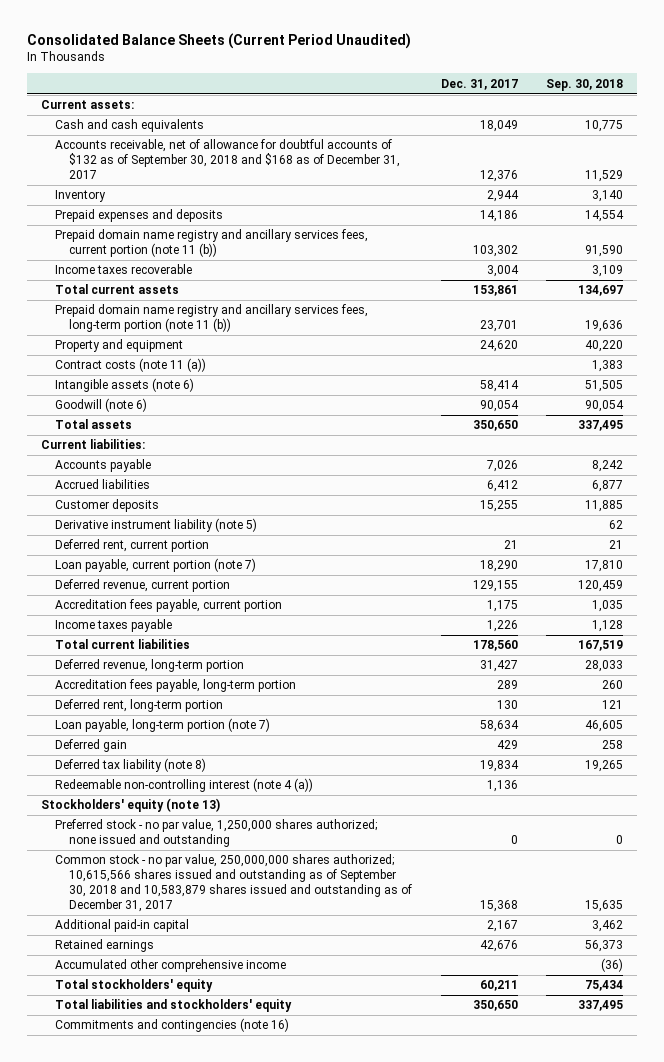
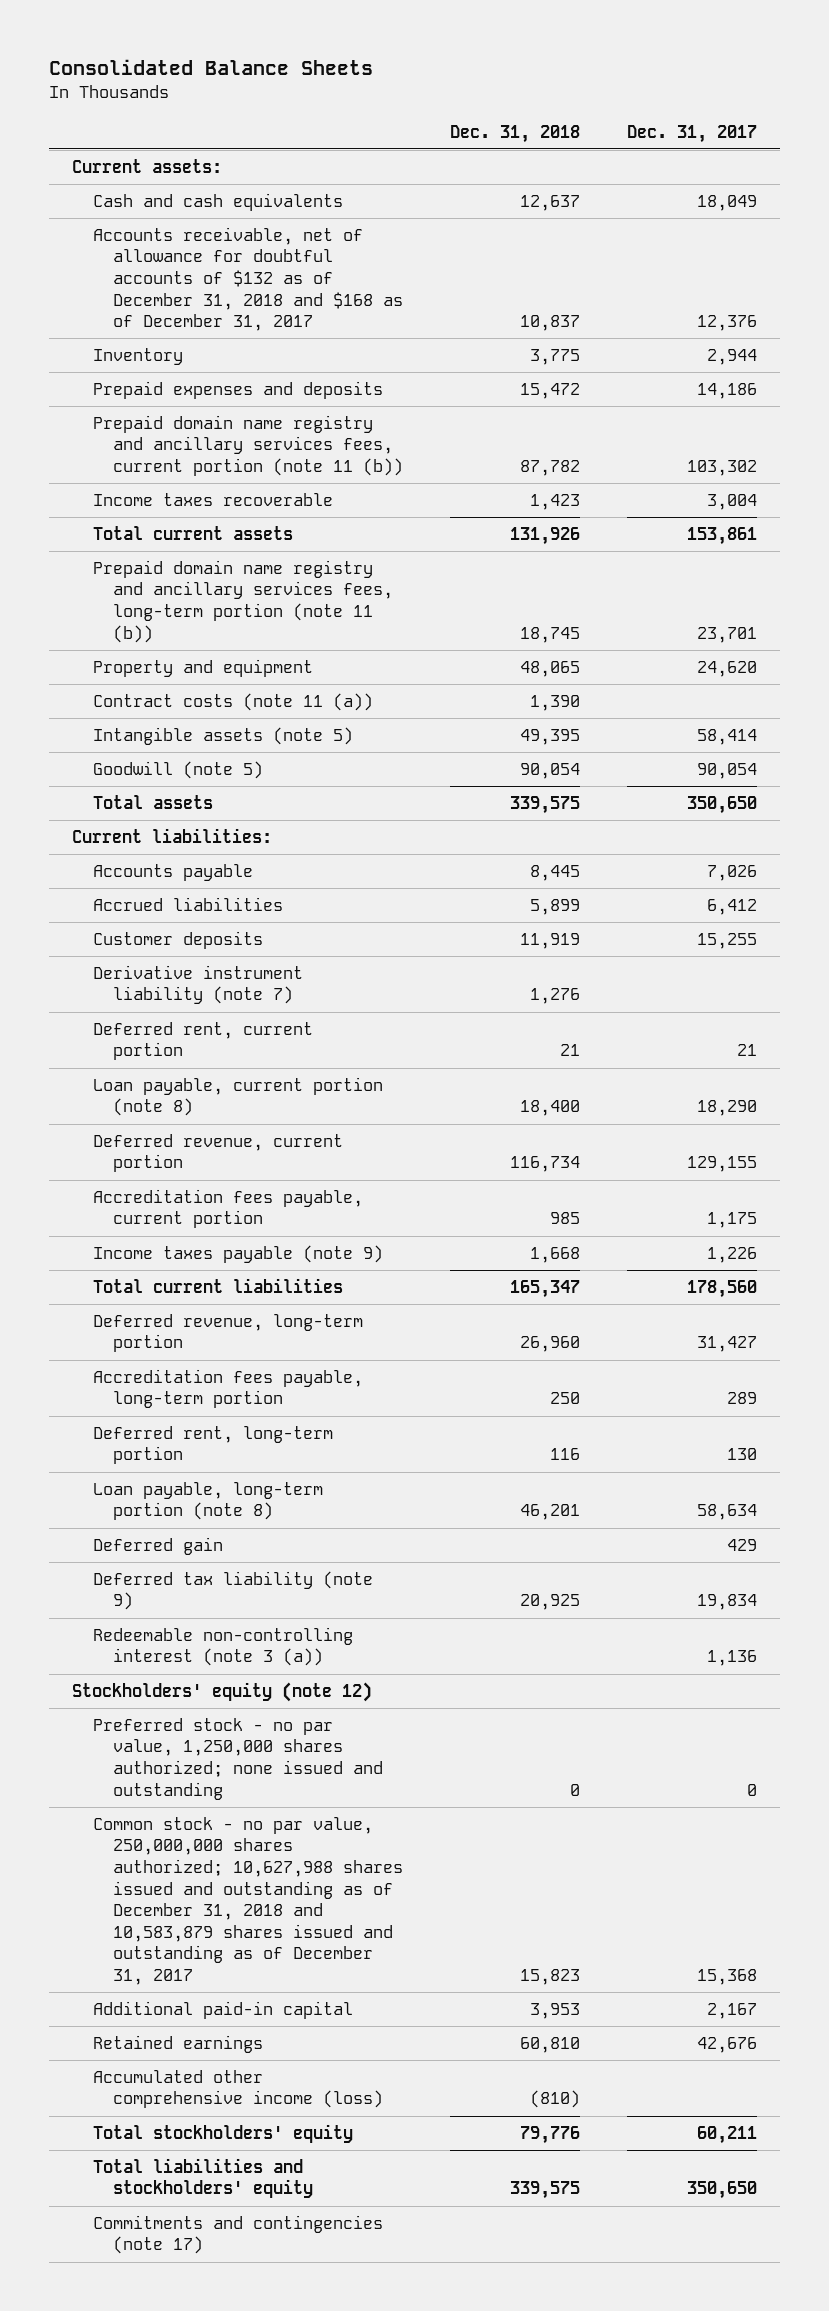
- Consolidated Balance Sheets (Current Period Unaudited)
+ Consolidated Balance Sheets
- | Dec. 31, 2017 | Sep. 30, 2018
+ | Dec. 31, 2018 | Dec. 31, 2017
- Accounts receivable, net of allowance for doubtful accounts of $132 as of September 30, 2018 and $168 as of December 31, 2017 | 12,376 | 11,529
+ Accounts receivable, net of allowance for doubtful accounts of $132 as of December 31, 2018 and $168 as of December 31, 2017 | 10,837 | 12,376
- Intangible assets (note 6) | 58,414 | 51,505
- Goodwill (note 6) | 90,054 | 90,054
+ Intangible assets (note 5) | 49,395 | 58,414
+ Goodwill (note 5) | 90,054 | 90,054
- Derivative instrument liability (note 5) | | 62
+ Derivative instrument liability (note 7) | 1,276 |
- Loan payable, current portion (note 7) | 18,290 | 17,810
+ Loan payable, current portion (note 8) | 18,400 | 18,290
- Income taxes payable | 1,226 | 1,128
+ Income taxes payable (note 9) | 1,668 | 1,226
- Loan payable, long-term portion (note 7) | 58,634 | 46,605
+ Loan payable, long-term portion (note 8) | 46,201 | 58,634
- Deferred tax liability (note 8) | 19,834 | 19,265
- Redeemable non-controlling interest (note 4 (a)) | 1,136 |
- Stockholders' equity (note 13)
+ Deferred tax liability (note 9) | 20,925 | 19,834
+ Redeemable non-controlling interest (note 3 (a)) | | 1,136
+ Stockholders' equity (note 12)
- Common stock - no par value, 250,000,000 shares authorized; 10,615,566 shares issued and outstanding as of September 30, 2018 and 10,583,879 shares issued and outstanding as of December 31, 2017 | 15,368 | 15,635
+ Common stock - no par value, 250,000,000 shares authorized; 10,627,988 shares issued and outstanding as of December 31, 2018 and 10,583,879 shares issued and outstanding as of December 31, 2017 | 15,823 | 15,368
- Accumulated other comprehensive income | | (36)
+ Accumulated other comprehensive income (loss) | (810) |
- Commitments and contingencies (note 16)
+ Commitments and contingencies (note 17)

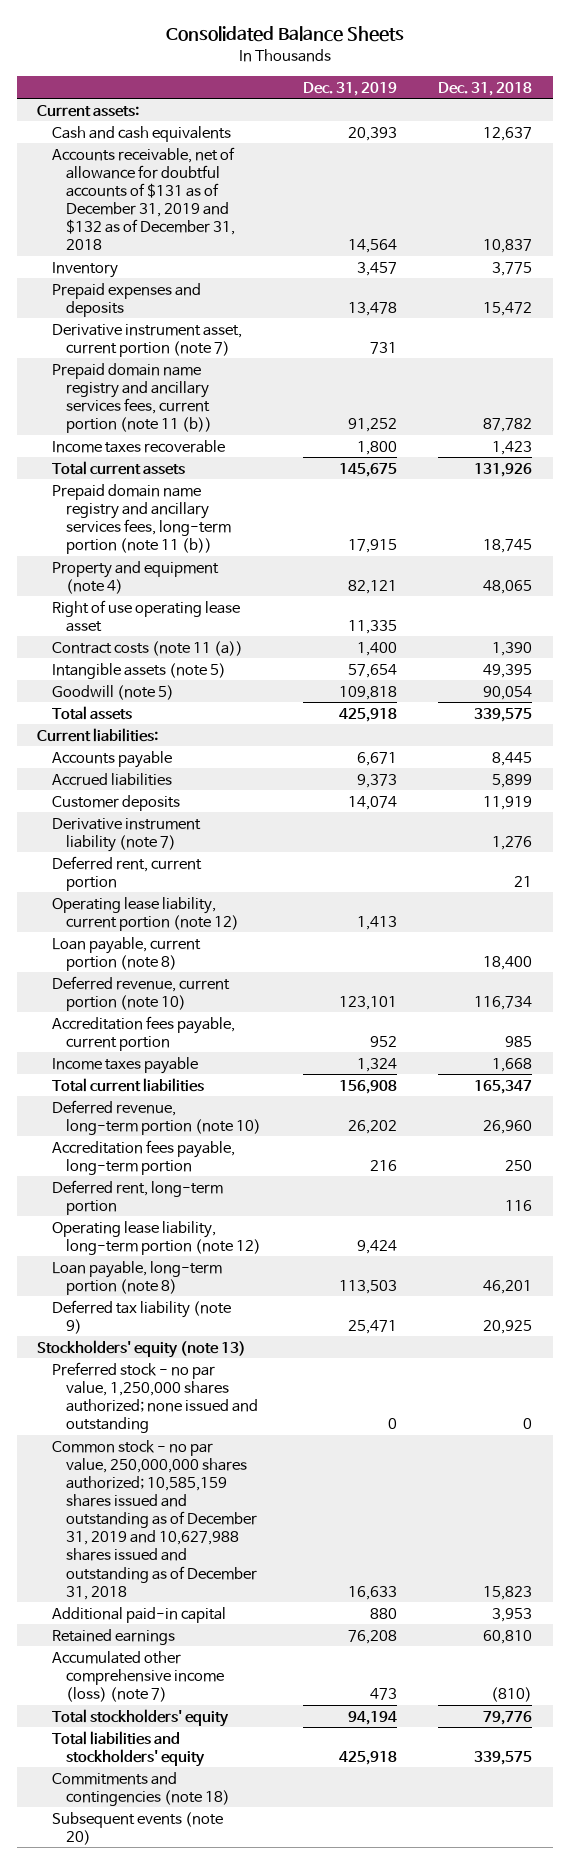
- | Dec. 31, 2018 | Dec. 31, 2017
+ | Dec. 31, 2019 | Dec. 31, 2018
- Accounts receivable, net of allowance for doubtful accounts of $132 as of December 31, 2018 and $168 as of December 31, 2017 | 10,837 | 12,376
+ Accounts receivable, net of allowance for doubtful accounts of $131 as of December 31, 2019 and $132 as of December 31, 2018 | 14,564 | 10,837
+ Derivative instrument asset, current portion (note 7) | 731 |
- Property and equipment | 48,065 | 24,620
+ Property and equipment (note 4) | 82,121 | 48,065
+ Right of use operating lease asset | 11,335 |
+ Operating lease liability, current portion (note 12) | 1,413 |
- Deferred revenue, current portion | 116,734 | 129,155
+ Deferred revenue, current portion (note 10) | 123,101 | 116,734
- Income taxes payable (note 9) | 1,668 | 1,226
+ Income taxes payable | 1,324 | 1,668
- Deferred revenue, long-term portion | 26,960 | 31,427
+ Deferred revenue, long-term portion (note 10) | 26,202 | 26,960
+ Operating lease liability, long-term portion (note 12) | 9,424 |
- Deferred gain | | 429
- Redeemable non-controlling interest (note 3 (a)) | | 1,136
- Stockholders' equity (note 12)
+ Stockholders' equity (note 13)
- Common stock - no par value, 250,000,000 shares authorized; 10,627,988 shares issued and outstanding as of December 31, 2018 and 10,583,879 shares issued and outstanding as of December 31, 2017 | 15,823 | 15,368
+ Common stock - no par value, 250,000,000 shares authorized; 10,585,159 shares issued and outstanding as of December 31, 2019 and 10,627,988 shares issued and outstanding as of December 31, 2018 | 16,633 | 15,823
- Accumulated other comprehensive income (loss) | (810) |
+ Accumulated other comprehensive income (loss) (note 7) | 473 | (810)
- Commitments and contingencies (note 17)
+ Commitments and contingencies (note 18)
+ Subsequent events (note 20)

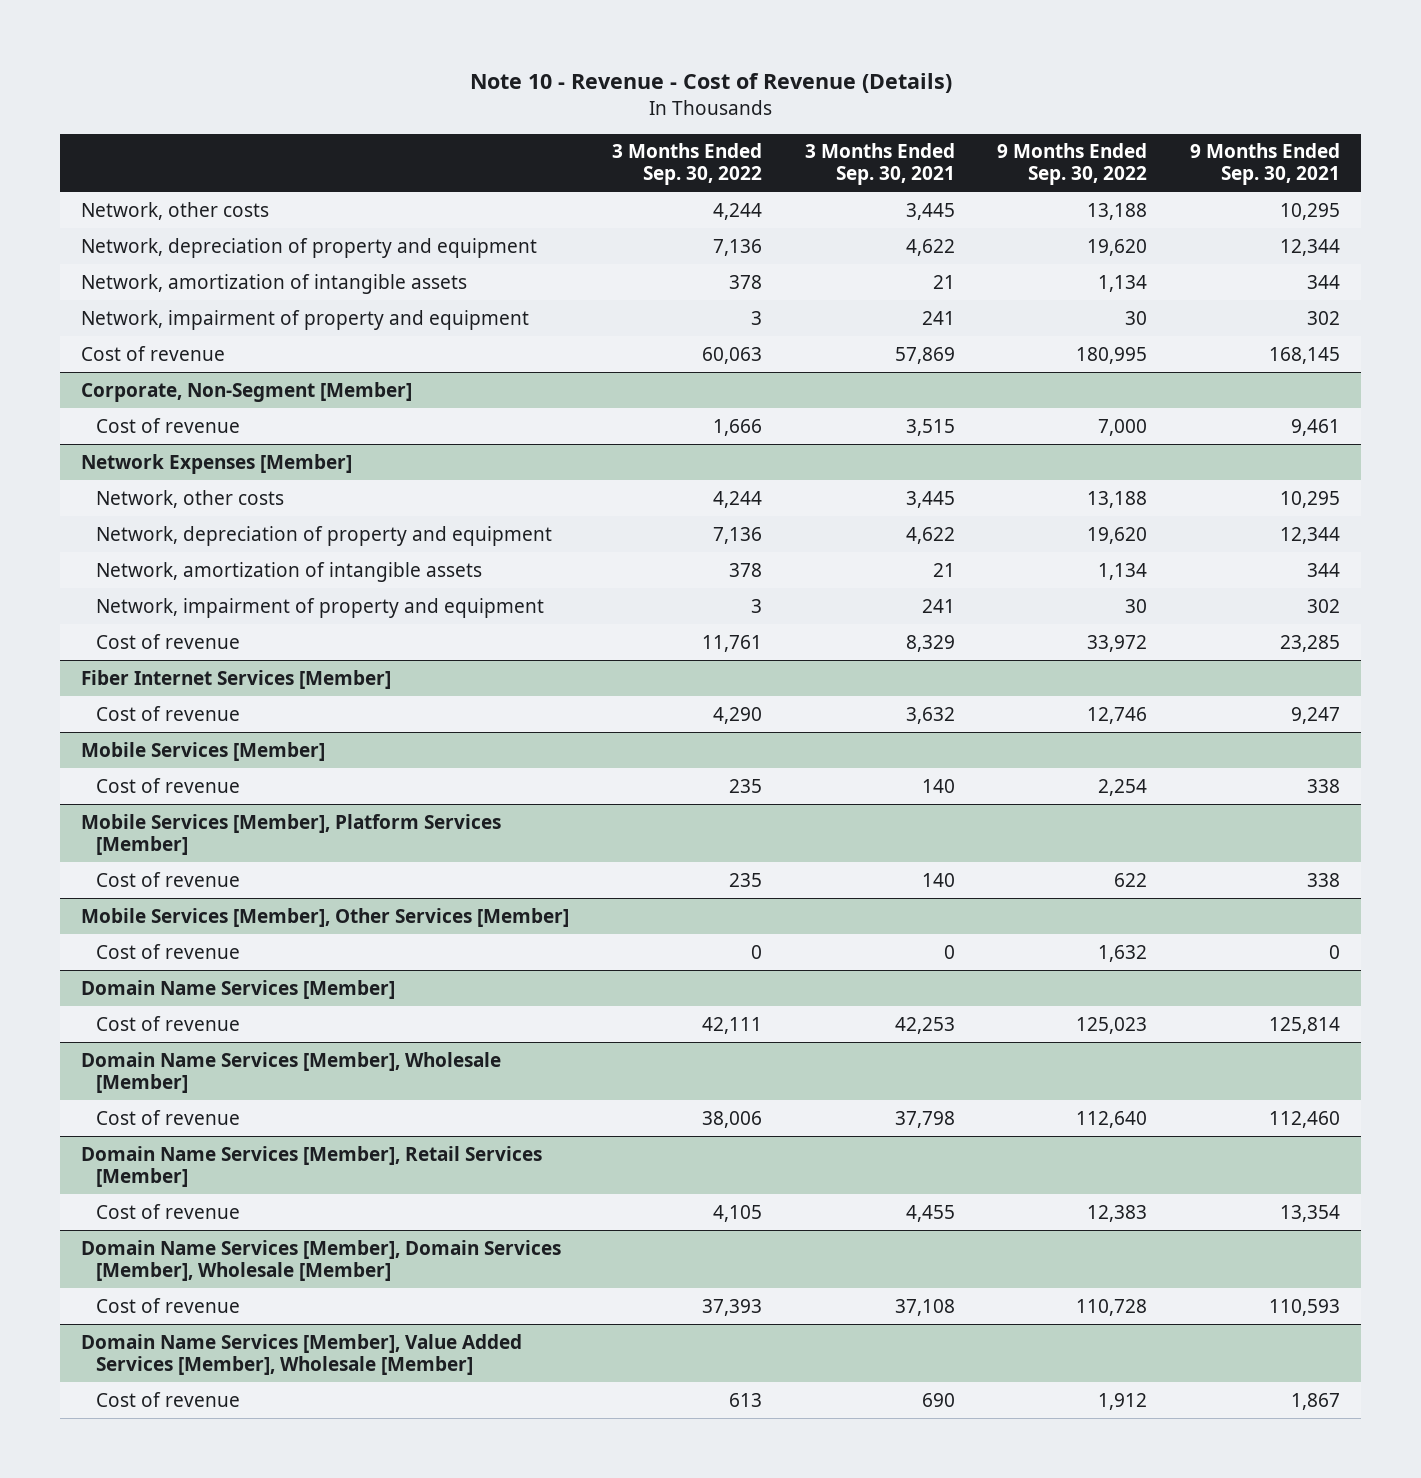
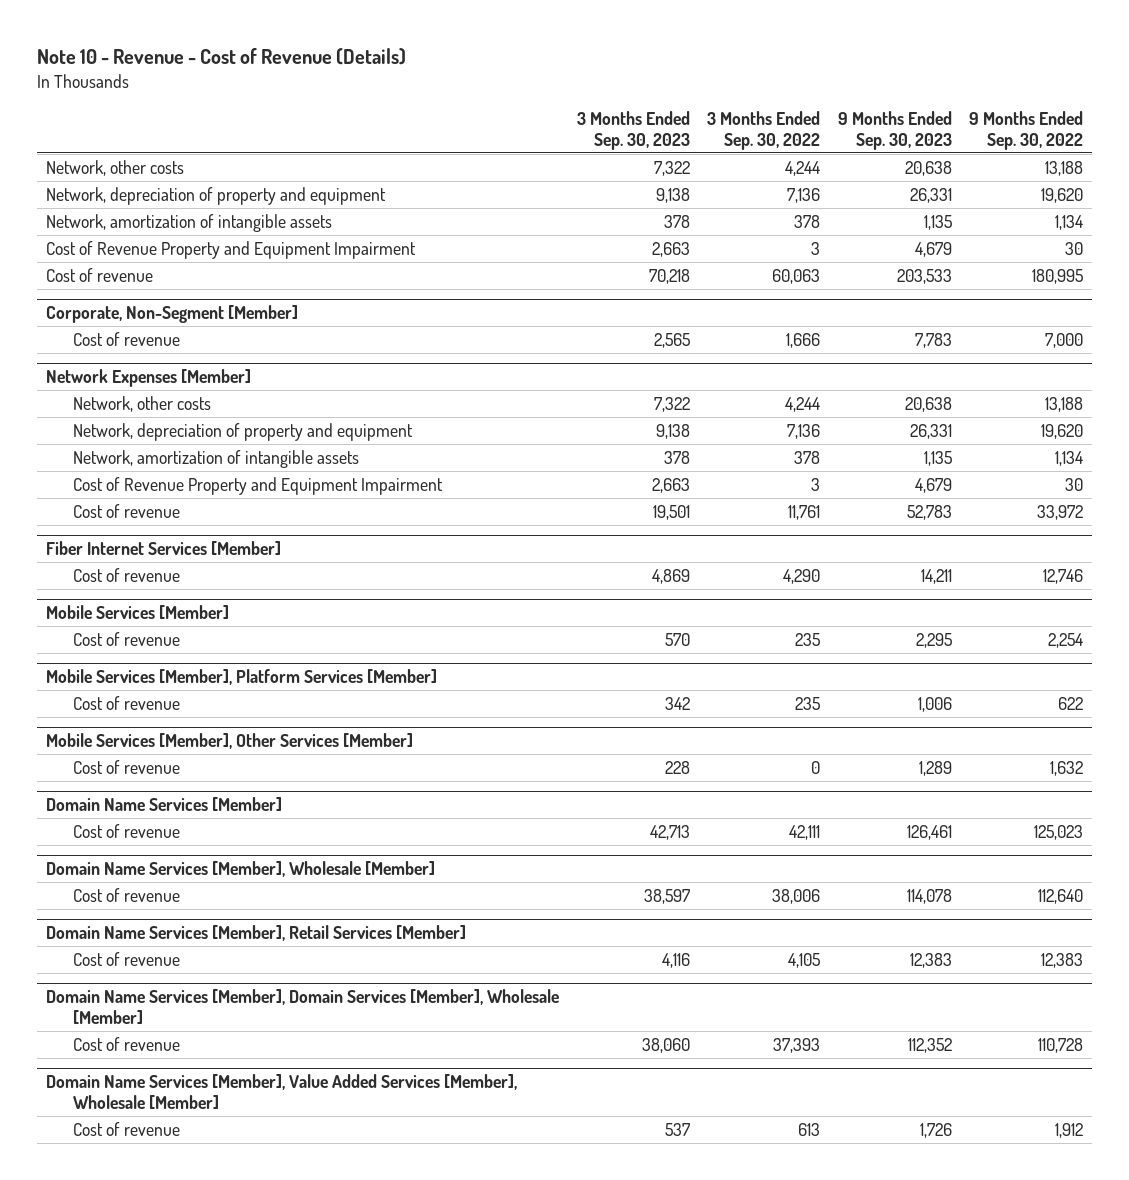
- | 3 Months Ended Sep. 30, 2022 | 3 Months Ended Sep. 30, 2021 | 9 Months Ended Sep. 30, 2022 | 9 Months Ended Sep. 30, 2021
+ | 3 Months Ended Sep. 30, 2023 | 3 Months Ended Sep. 30, 2022 | 9 Months Ended Sep. 30, 2023 | 9 Months Ended Sep. 30, 2022
- Network, impairment of property and equipment | 3 | 241 | 30 | 302
+ Cost of Revenue Property and Equipment Impairment | 2,663 | 3 | 4,679 | 30
@ Network Expenses [Member]
- Network, impairment of property and equipment | 3 | 241 | 30 | 302
+ Cost of Revenue Property and Equipment Impairment | 2,663 | 3 | 4,679 | 30

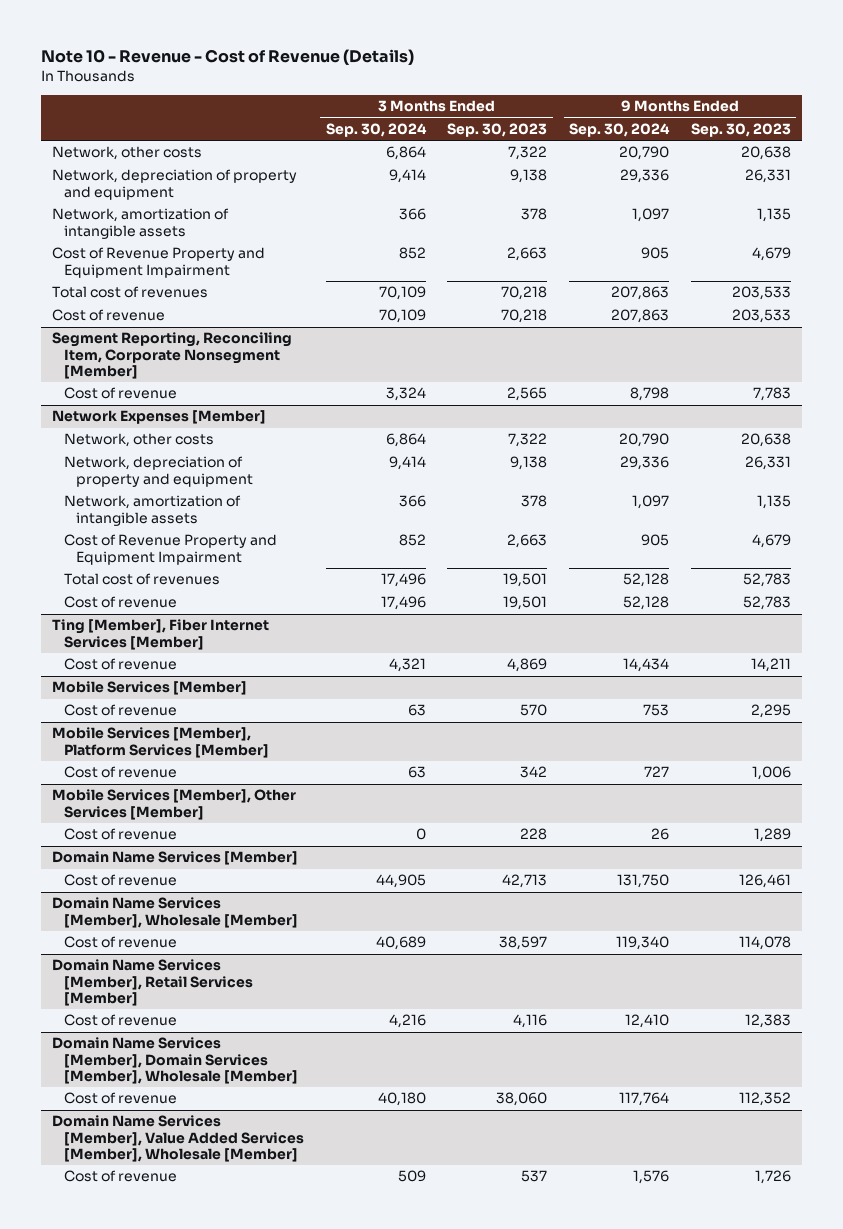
- | 3 Months Ended Sep. 30, 2023 | 3 Months Ended Sep. 30, 2022 | 9 Months Ended Sep. 30, 2023 | 9 Months Ended Sep. 30, 2022
+ | 3 Months Ended Sep. 30, 2024 | 3 Months Ended Sep. 30, 2023 | 9 Months Ended Sep. 30, 2024 | 9 Months Ended Sep. 30, 2023
+ Total cost of revenues | 70,109 | 70,218 | 207,863 | 203,533
- Corporate, Non-Segment [Member]
+ Segment Reporting, Reconciling Item, Corporate Nonsegment [Member]
@ Network Expenses [Member]
+ Total cost of revenues | 17,496 | 19,501 | 52,128 | 52,783
- Fiber Internet Services [Member]
+ Ting [Member], Fiber Internet Services [Member]

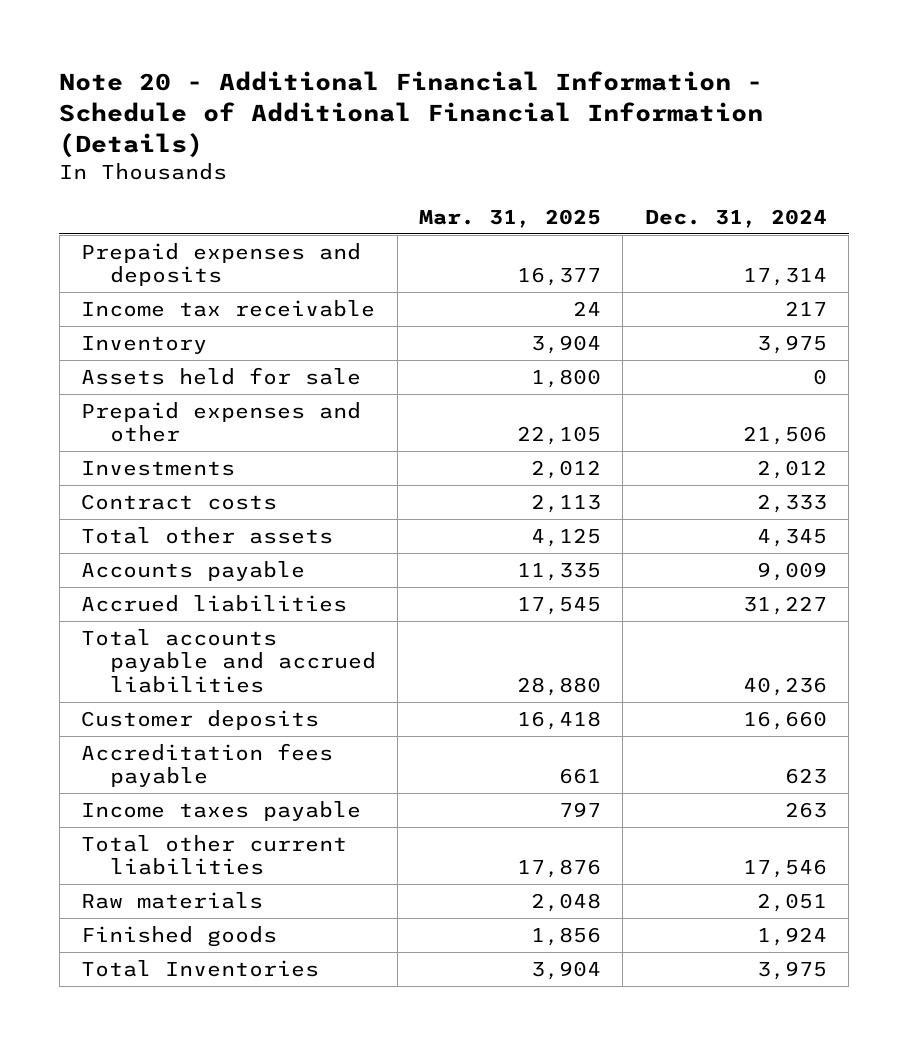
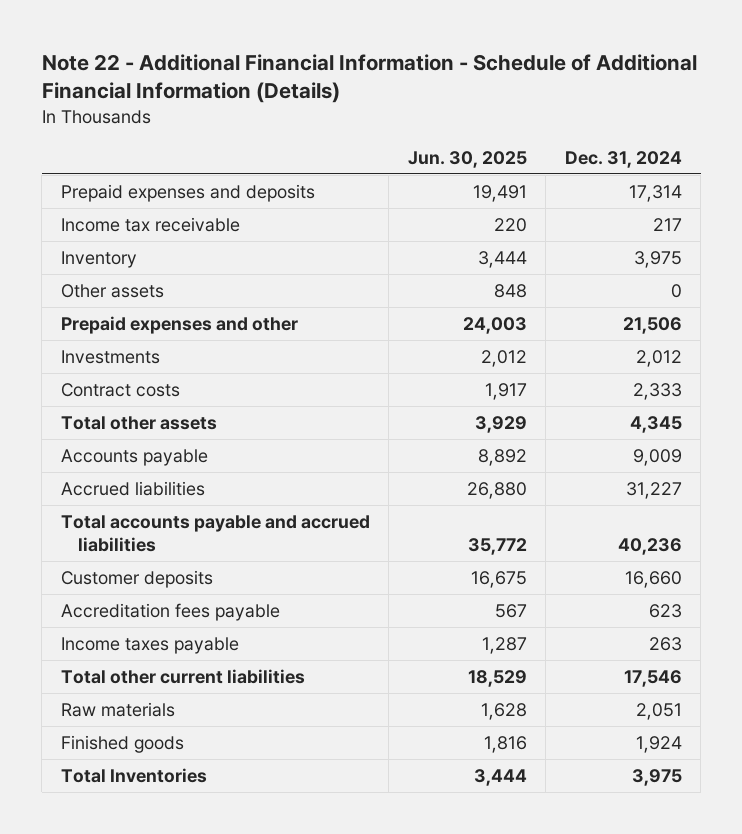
- Note 20 - Additional Financial Information - Schedule of Additional Financial Information (Details)
+ Note 22 - Additional Financial Information - Schedule of Additional Financial Information (Details)
- | Mar. 31, 2025 | Dec. 31, 2024
+ | Jun. 30, 2025 | Dec. 31, 2024
- Assets held for sale | 1,800 | 0
+ Other assets | 848 | 0

